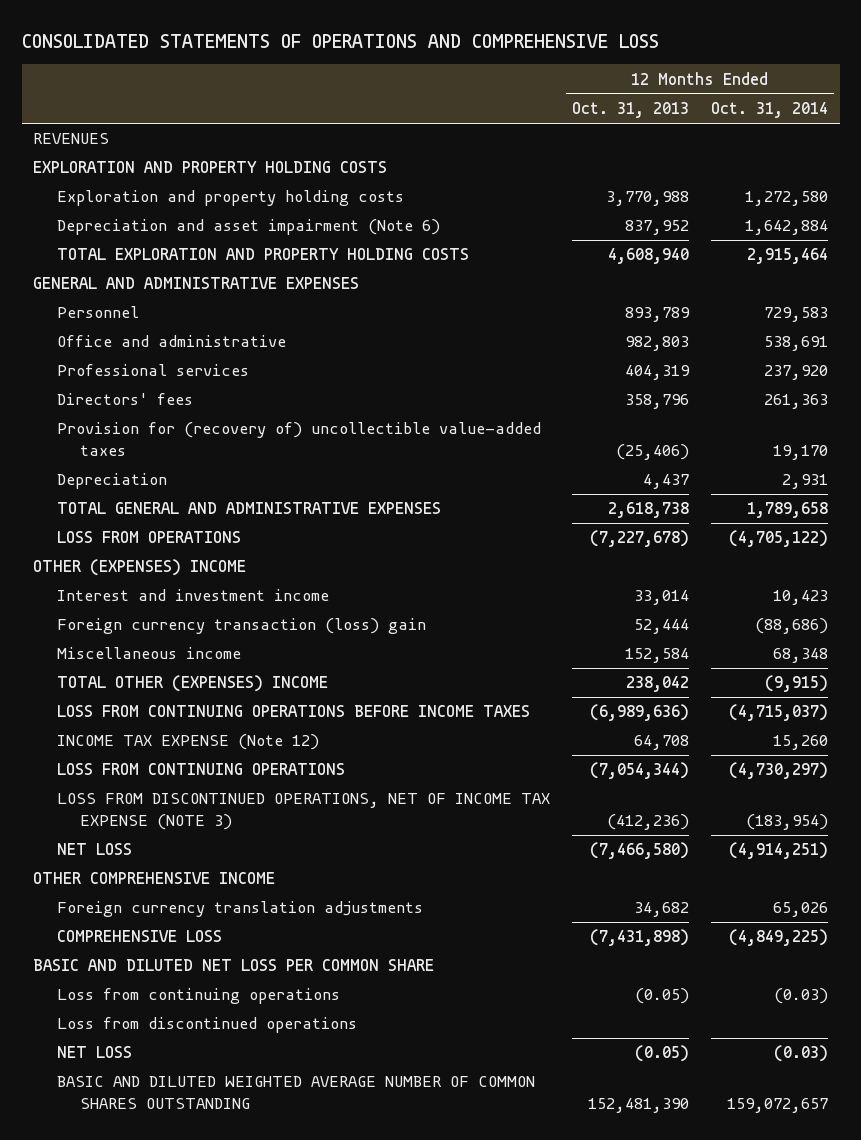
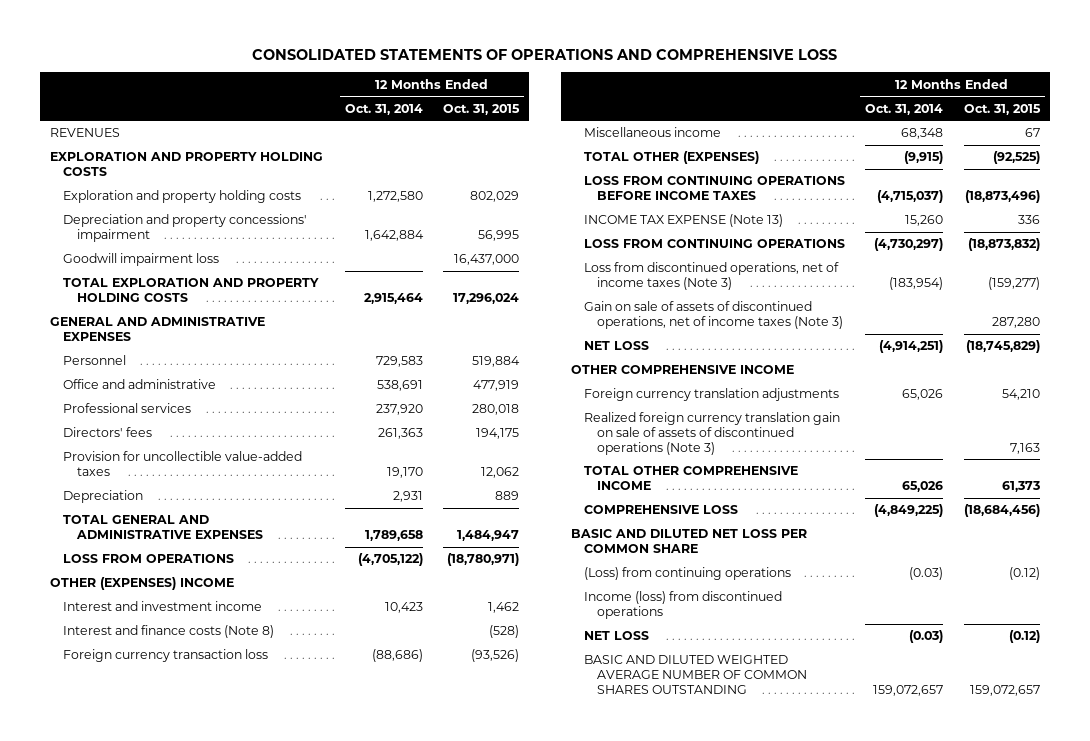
- | 12 Months Ended Oct. 31, 2013 | 12 Months Ended Oct. 31, 2014
+ | 12 Months Ended Oct. 31, 2014 | 12 Months Ended Oct. 31, 2015
- Depreciation and asset impairment (Note 6) | 837,952 | 1,642,884
+ Depreciation and property concessions' impairment | 1,642,884 | 56,995
+ Goodwill impairment loss | | 16,437,000
- Provision for (recovery of) uncollectible value-added taxes | (25,406) | 19,170
+ Provision for uncollectible value-added taxes | 19,170 | 12,062
- Foreign currency transaction (loss) gain | 52,444 | (88,686)
+ Interest and finance costs (Note 8) | | (528)
+ Foreign currency transaction loss | (88,686) | (93,526)
- TOTAL OTHER (EXPENSES) INCOME | 238,042 | (9,915)
+ TOTAL OTHER (EXPENSES) | (9,915) | (92,525)
- INCOME TAX EXPENSE (Note 12) | 64,708 | 15,260
+ INCOME TAX EXPENSE (Note 13) | 15,260 | 336
- LOSS FROM DISCONTINUED OPERATIONS, NET OF INCOME TAX EXPENSE (NOTE 3) | (412,236) | (183,954)
+ Loss from discontinued operations, net of income taxes (Note 3) | (183,954) | (159,277)
+ Gain on sale of assets of discontinued operations, net of income taxes (Note 3) | | 287,280
+ Realized foreign currency translation gain on sale of assets of discontinued operations (Note 3) | | 7,163
+ TOTAL OTHER COMPREHENSIVE INCOME | 65,026 | 61,373
- Loss from continuing operations | (0.05) | (0.03)
- Loss from discontinued operations
+ (Loss) from continuing operations | (0.03) | (0.12)
+ Income (loss) from discontinued operations

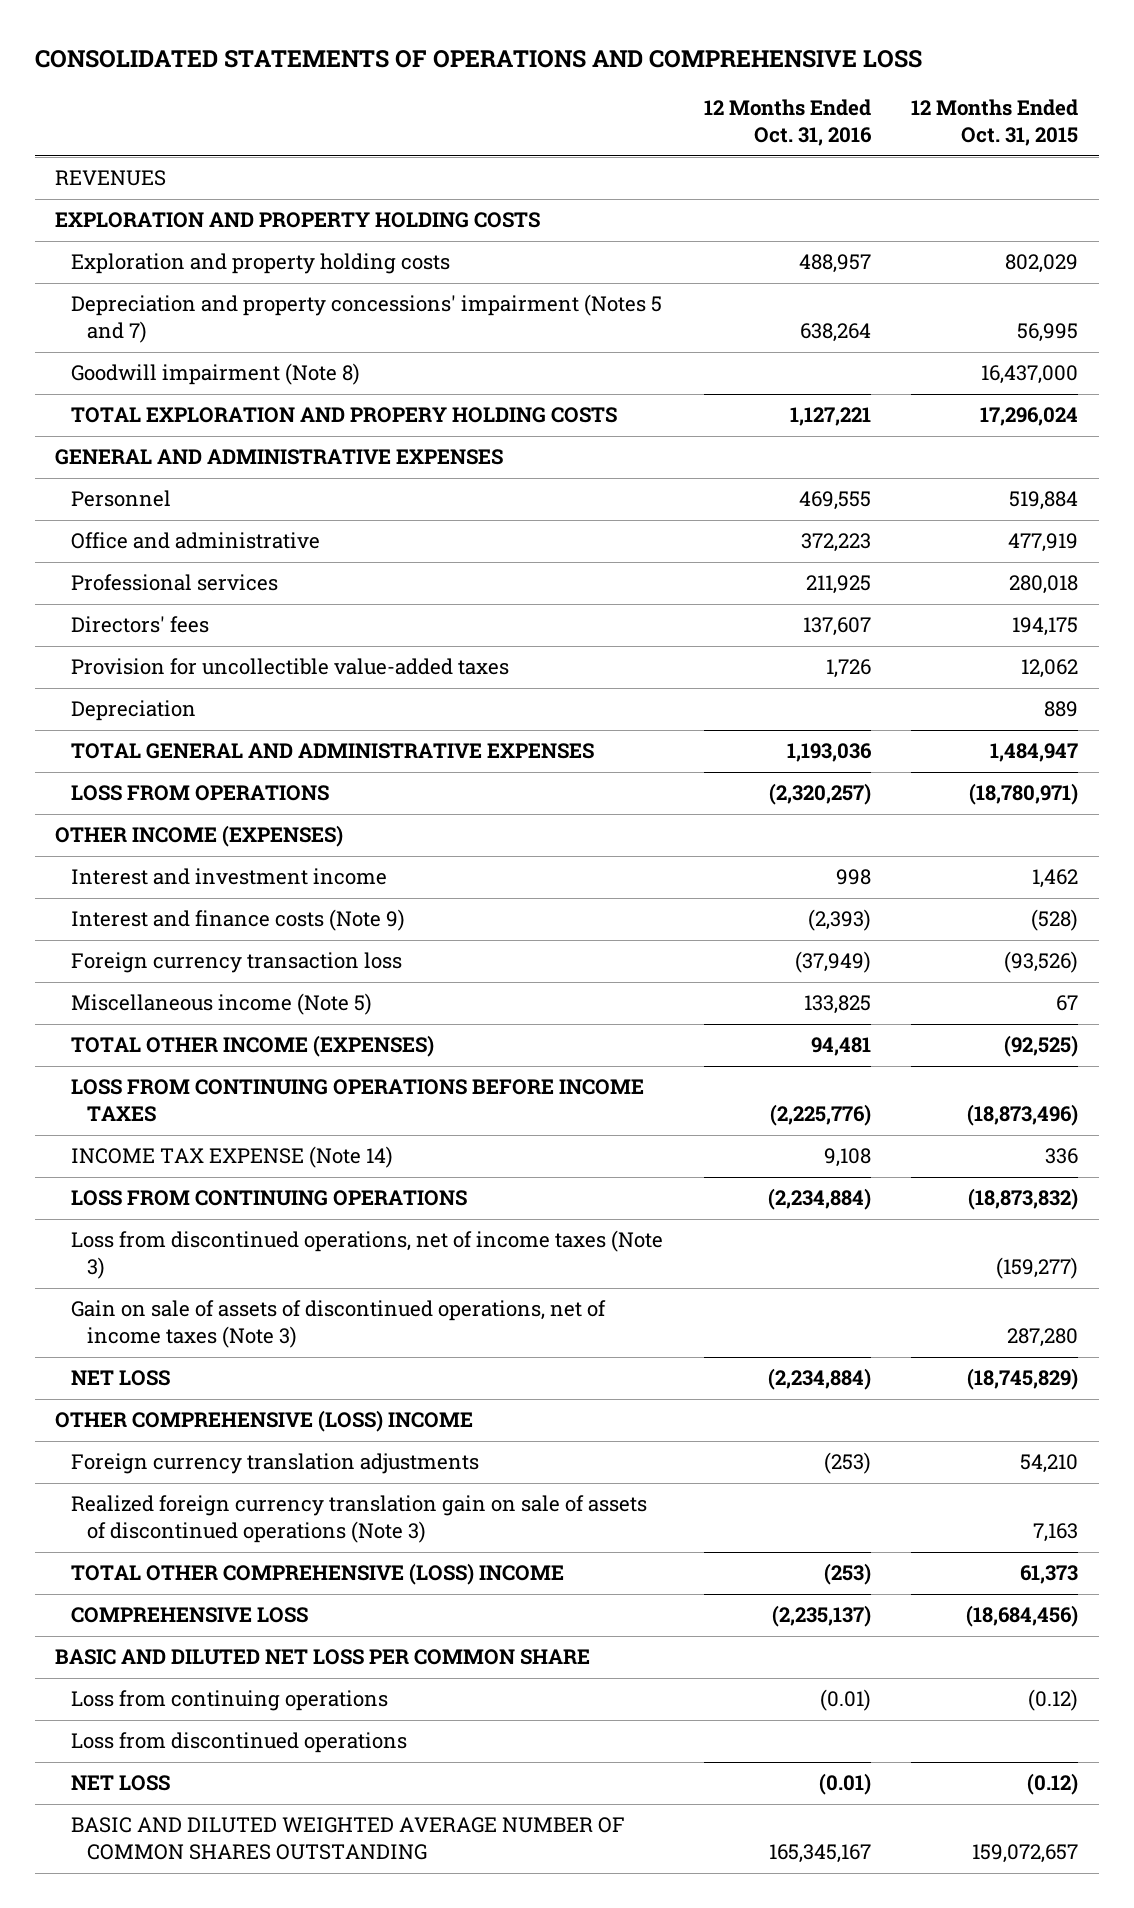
- | 12 Months Ended Oct. 31, 2014 | 12 Months Ended Oct. 31, 2015
+ | 12 Months Ended Oct. 31, 2016 | 12 Months Ended Oct. 31, 2015
- Depreciation and property concessions' impairment | 1,642,884 | 56,995
- Goodwill impairment loss | | 16,437,000
- TOTAL EXPLORATION AND PROPERTY HOLDING COSTS | 2,915,464 | 17,296,024
+ Depreciation and property concessions' impairment (Notes 5 and 7) | 638,264 | 56,995
+ Goodwill impairment (Note 8) | | 16,437,000
+ TOTAL EXPLORATION AND PROPERY HOLDING COSTS | 1,127,221 | 17,296,024
- OTHER (EXPENSES) INCOME
+ OTHER INCOME (EXPENSES)
- Interest and finance costs (Note 8) | | (528)
+ Interest and finance costs (Note 9) | (2,393) | (528)
- Miscellaneous income | 68,348 | 67
- TOTAL OTHER (EXPENSES) | (9,915) | (92,525)
+ Miscellaneous income (Note 5) | 133,825 | 67
+ TOTAL OTHER INCOME (EXPENSES) | 94,481 | (92,525)
- INCOME TAX EXPENSE (Note 13) | 15,260 | 336
+ INCOME TAX EXPENSE (Note 14) | 9,108 | 336
- OTHER COMPREHENSIVE INCOME
+ OTHER COMPREHENSIVE (LOSS) INCOME
- TOTAL OTHER COMPREHENSIVE INCOME | 65,026 | 61,373
+ TOTAL OTHER COMPREHENSIVE (LOSS) INCOME | (253) | 61,373
- (Loss) from continuing operations | (0.03) | (0.12)
- Income (loss) from discontinued operations
+ Loss from continuing operations | (0.01) | (0.12)
+ Loss from discontinued operations

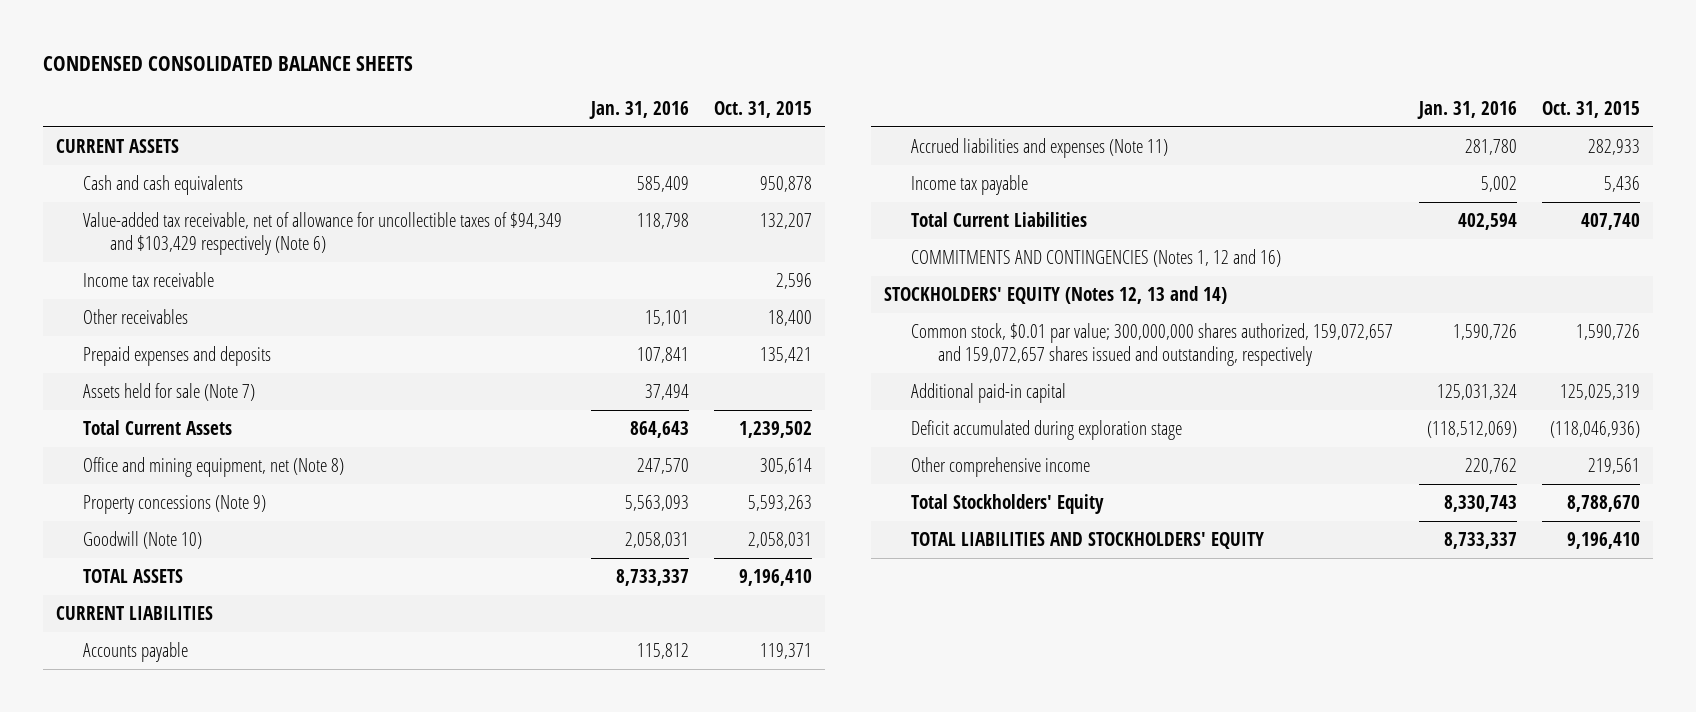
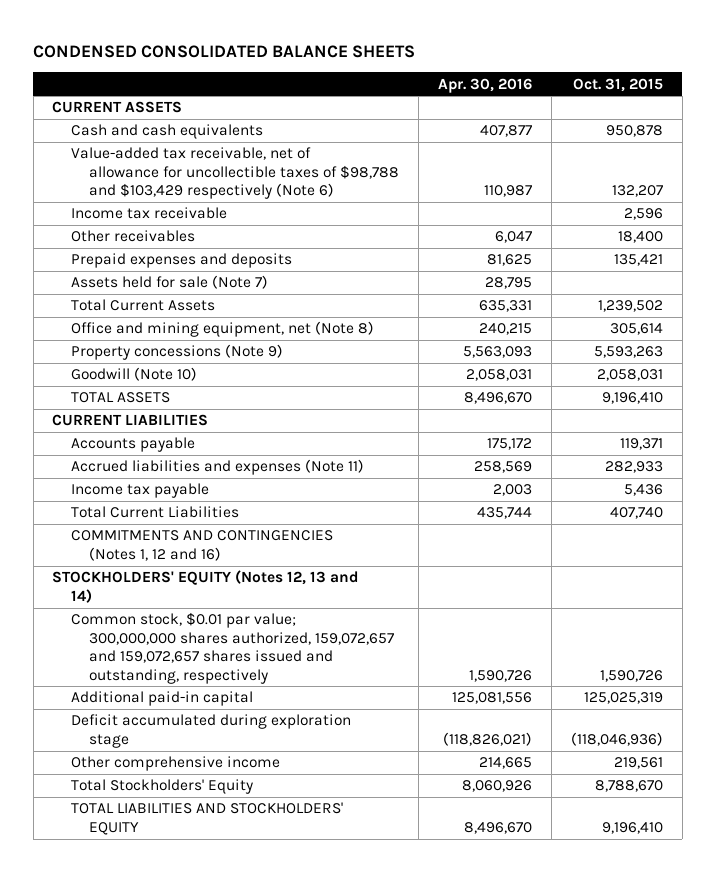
- | Jan. 31, 2016 | Oct. 31, 2015
+ | Apr. 30, 2016 | Oct. 31, 2015
- Value-added tax receivable, net of allowance for uncollectible taxes of $94,349 and $103,429 respectively (Note 6) | 118,798 | 132,207
+ Value-added tax receivable, net of allowance for uncollectible taxes of $98,788 and $103,429 respectively (Note 6) | 110,987 | 132,207

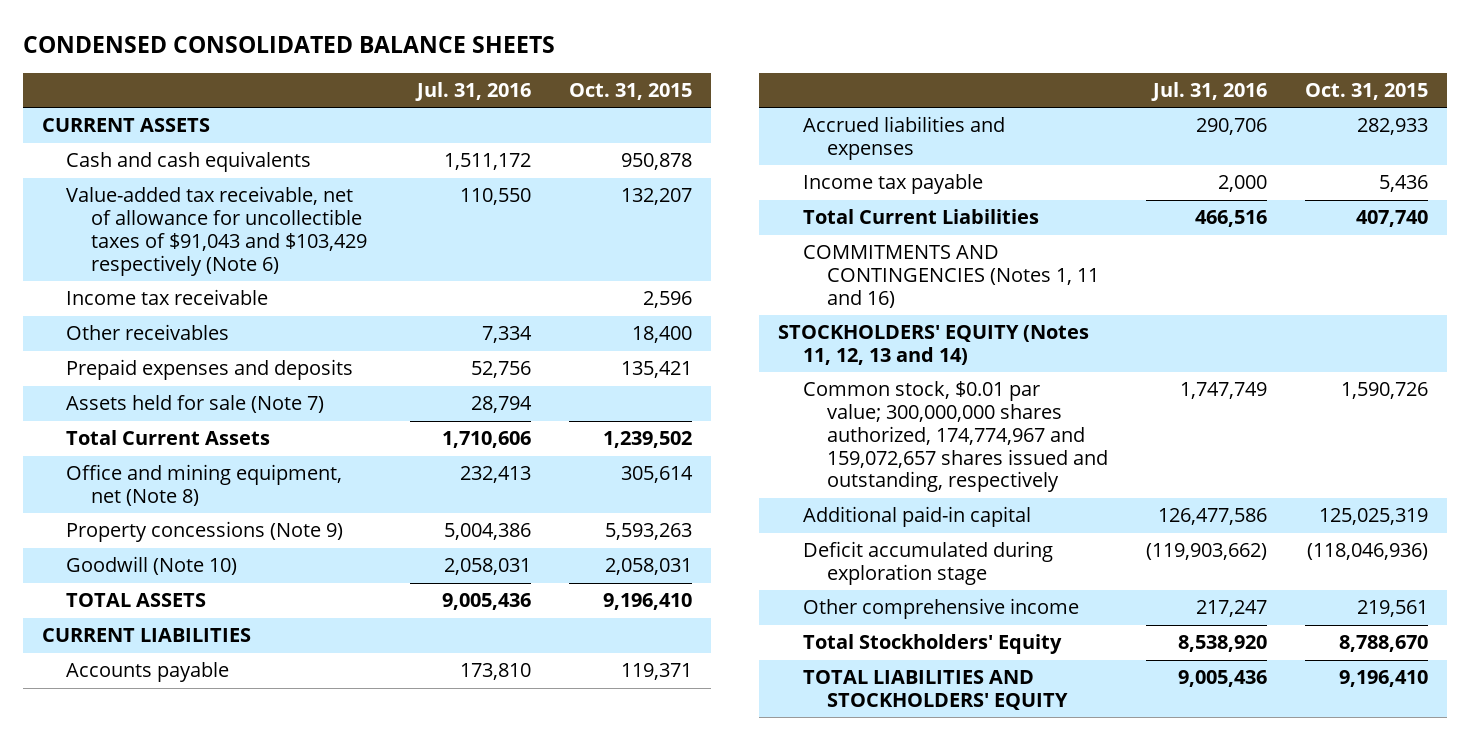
- | Apr. 30, 2016 | Oct. 31, 2015
+ | Jul. 31, 2016 | Oct. 31, 2015
- Value-added tax receivable, net of allowance for uncollectible taxes of $98,788 and $103,429 respectively (Note 6) | 110,987 | 132,207
+ Value-added tax receivable, net of allowance for uncollectible taxes of $91,043 and $103,429 respectively (Note 6) | 110,550 | 132,207
- Accrued liabilities and expenses (Note 11) | 258,569 | 282,933
+ Accrued liabilities and expenses | 290,706 | 282,933
- COMMITMENTS AND CONTINGENCIES (Notes 1, 12 and 16)
- STOCKHOLDERS' EQUITY (Notes 12, 13 and 14)
- Common stock, $0.01 par value; 300,000,000 shares authorized, 159,072,657 and 159,072,657 shares issued and outstanding, respectively | 1,590,726 | 1,590,726
+ COMMITMENTS AND CONTINGENCIES (Notes 1, 11 and 16)
+ STOCKHOLDERS' EQUITY (Notes 11, 12, 13 and 14)
+ Common stock, $0.01 par value; 300,000,000 shares authorized, 174,774,967 and 159,072,657 shares issued and outstanding, respectively | 1,747,749 | 1,590,726

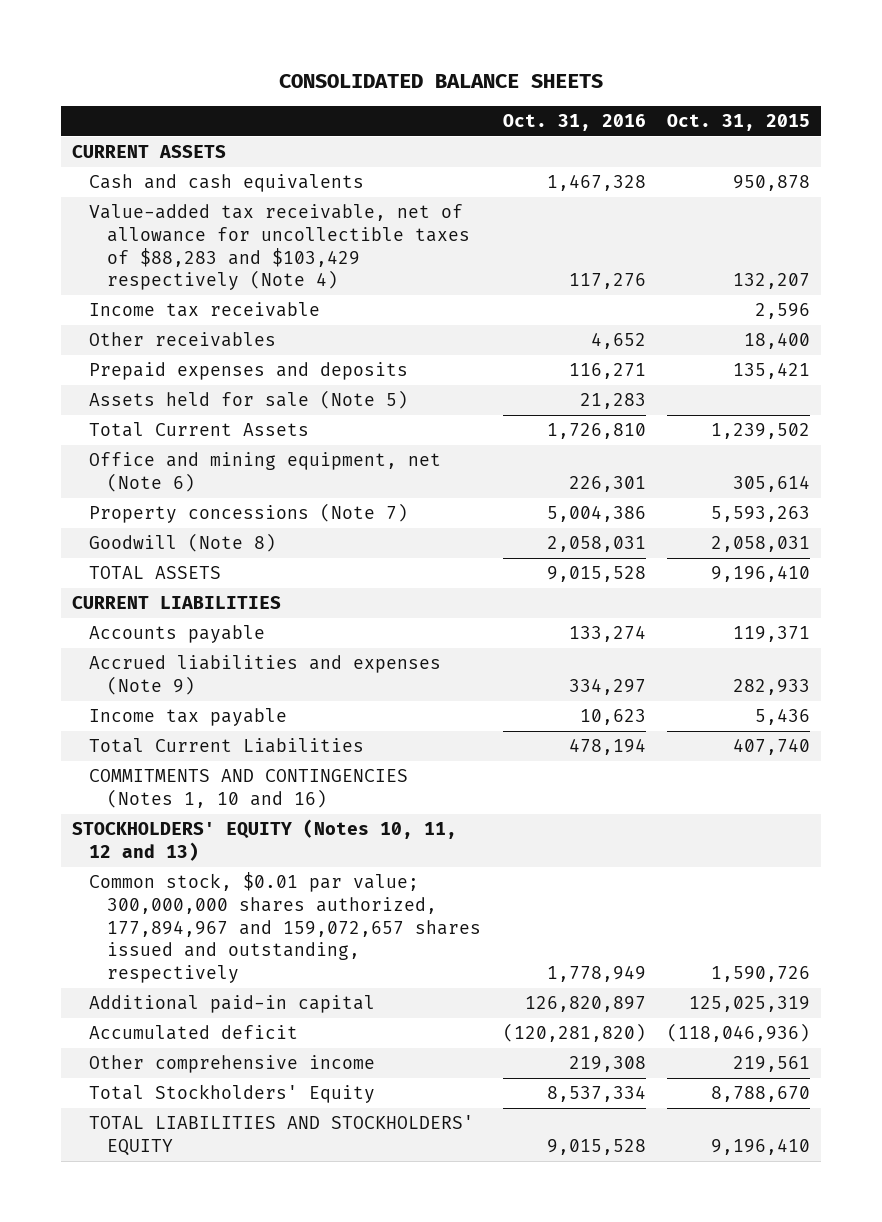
- CONDENSED CONSOLIDATED BALANCE SHEETS
+ CONSOLIDATED BALANCE SHEETS
- | Jul. 31, 2016 | Oct. 31, 2015
+ | Oct. 31, 2016 | Oct. 31, 2015
- Value-added tax receivable, net of allowance for uncollectible taxes of $91,043 and $103,429 respectively (Note 6) | 110,550 | 132,207
+ Value-added tax receivable, net of allowance for uncollectible taxes of $88,283 and $103,429 respectively (Note 4) | 117,276 | 132,207
- Assets held for sale (Note 7) | 28,794 |
+ Assets held for sale (Note 5) | 21,283 |
- Office and mining equipment, net (Note 8) | 232,413 | 305,614
- Property concessions (Note 9) | 5,004,386 | 5,593,263
- Goodwill (Note 10) | 2,058,031 | 2,058,031
+ Office and mining equipment, net (Note 6) | 226,301 | 305,614
+ Property concessions (Note 7) | 5,004,386 | 5,593,263
+ Goodwill (Note 8) | 2,058,031 | 2,058,031
- Accrued liabilities and expenses | 290,706 | 282,933
+ Accrued liabilities and expenses (Note 9) | 334,297 | 282,933
- COMMITMENTS AND CONTINGENCIES (Notes 1, 11 and 16)
- STOCKHOLDERS' EQUITY (Notes 11, 12, 13 and 14)
- Common stock, $0.01 par value; 300,000,000 shares authorized, 174,774,967 and 159,072,657 shares issued and outstanding, respectively | 1,747,749 | 1,590,726
+ COMMITMENTS AND CONTINGENCIES (Notes 1, 10 and 16)
+ STOCKHOLDERS' EQUITY (Notes 10, 11, 12 and 13)
+ Common stock, $0.01 par value; 300,000,000 shares authorized, 177,894,967 and 159,072,657 shares issued and outstanding, respectively | 1,778,949 | 1,590,726
- Deficit accumulated during exploration stage | (119,903,662) | (118,046,936)
+ Accumulated deficit | (120,281,820) | (118,046,936)

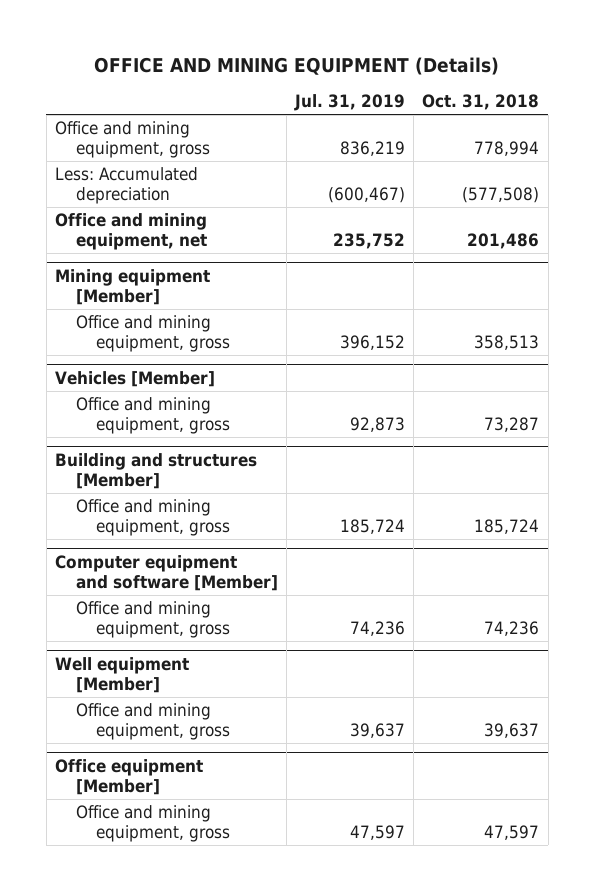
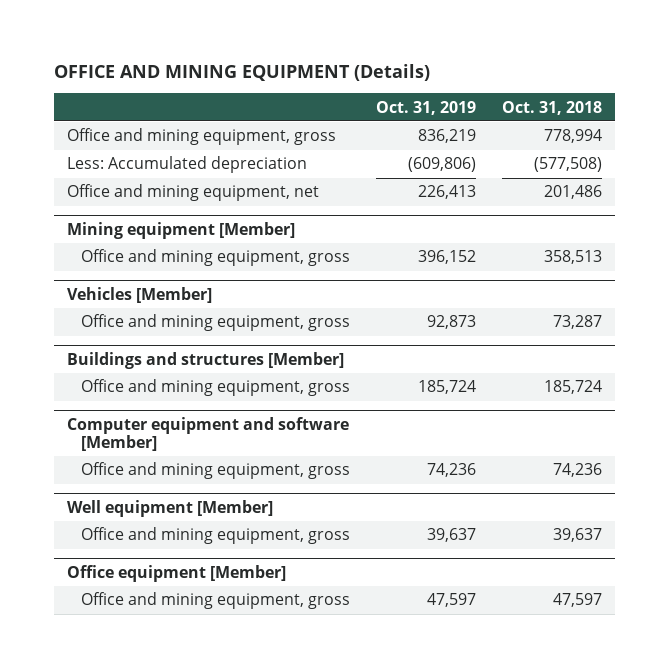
- | Jul. 31, 2019 | Oct. 31, 2018
+ | Oct. 31, 2019 | Oct. 31, 2018
- Building and structures [Member]
+ Buildings and structures [Member]

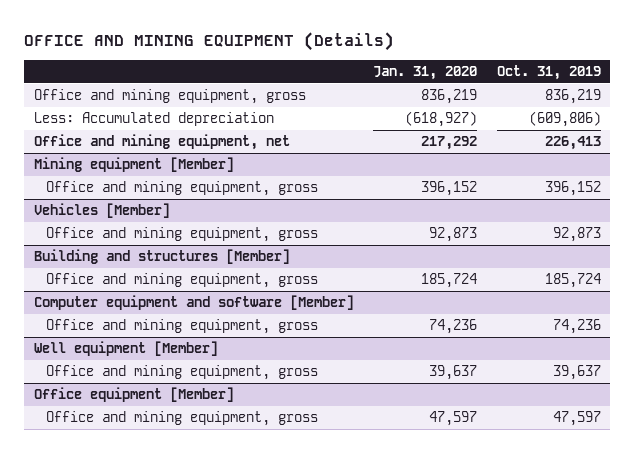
- | Oct. 31, 2019 | Oct. 31, 2018
+ | Jan. 31, 2020 | Oct. 31, 2019
- Buildings and structures [Member]
+ Building and structures [Member]

